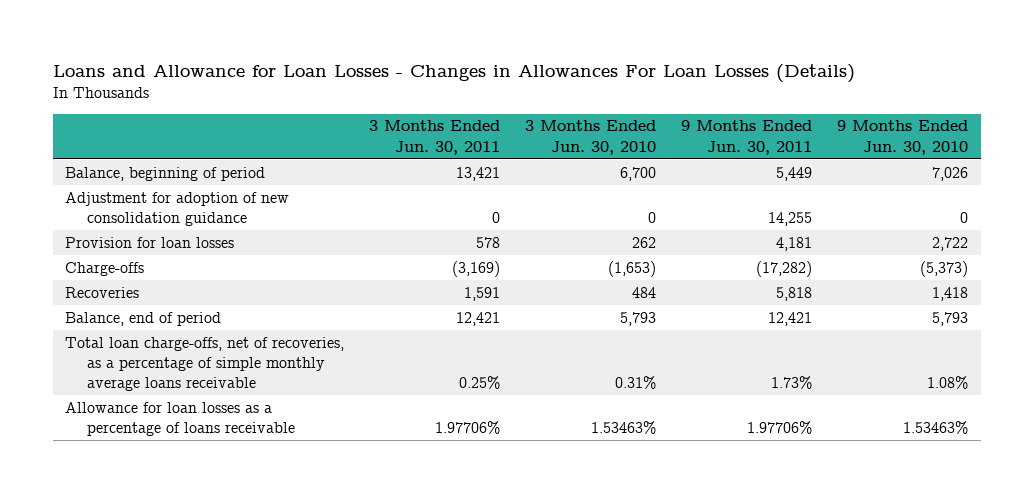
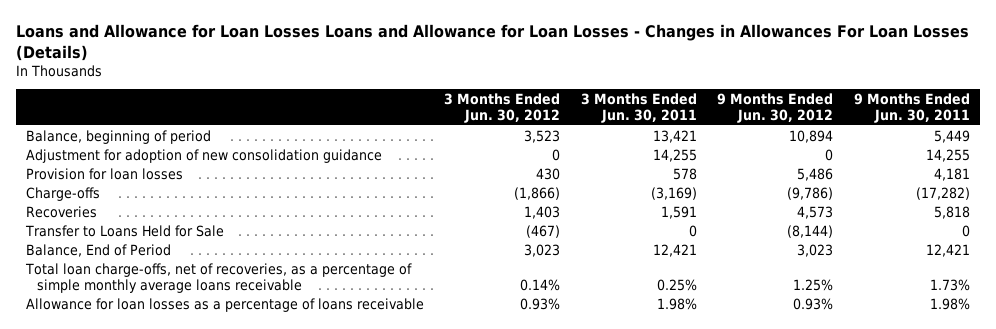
- Loans and Allowance for Loan Losses - Changes in Allowances For Loan Losses (Details)
+ Loans and Allowance for Loan Losses Loans and Allowance for Loan Losses - Changes in Allowances For Loan Losses (Details)
- | 3 Months Ended Jun. 30, 2011 | 3 Months Ended Jun. 30, 2010 | 9 Months Ended Jun. 30, 2011 | 9 Months Ended Jun. 30, 2010
+ | 3 Months Ended Jun. 30, 2012 | 3 Months Ended Jun. 30, 2011 | 9 Months Ended Jun. 30, 2012 | 9 Months Ended Jun. 30, 2011
- Adjustment for adoption of new consolidation guidance | 0 | 0 | 14,255 | 0
+ Adjustment for adoption of new consolidation guidance | 0 | 14,255 | 0 | 14,255
- Balance, end of period | 12,421 | 5,793 | 12,421 | 5,793
+ Transfer to Loans Held for Sale | (467) | 0 | (8,144) | 0
+ Balance, End of Period | 3,023 | 12,421 | 3,023 | 12,421
- Allowance for loan losses as a percentage of loans receivable | 1.97706% | 1.53463% | 1.97706% | 1.53463%
+ Allowance for loan losses as a percentage of loans receivable | 0.93% | 1.98% | 0.93% | 1.98%

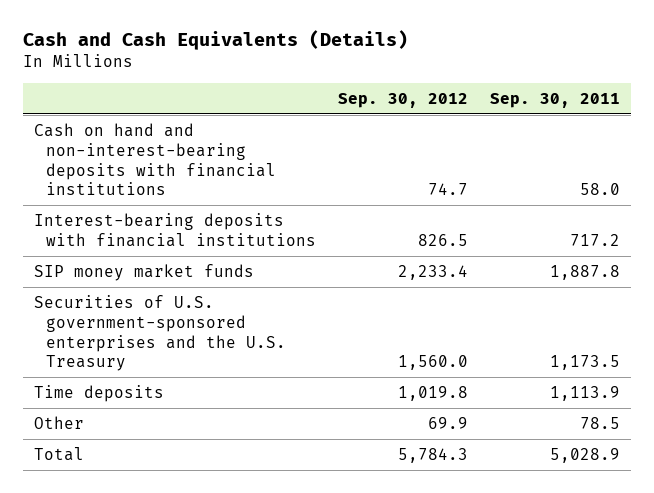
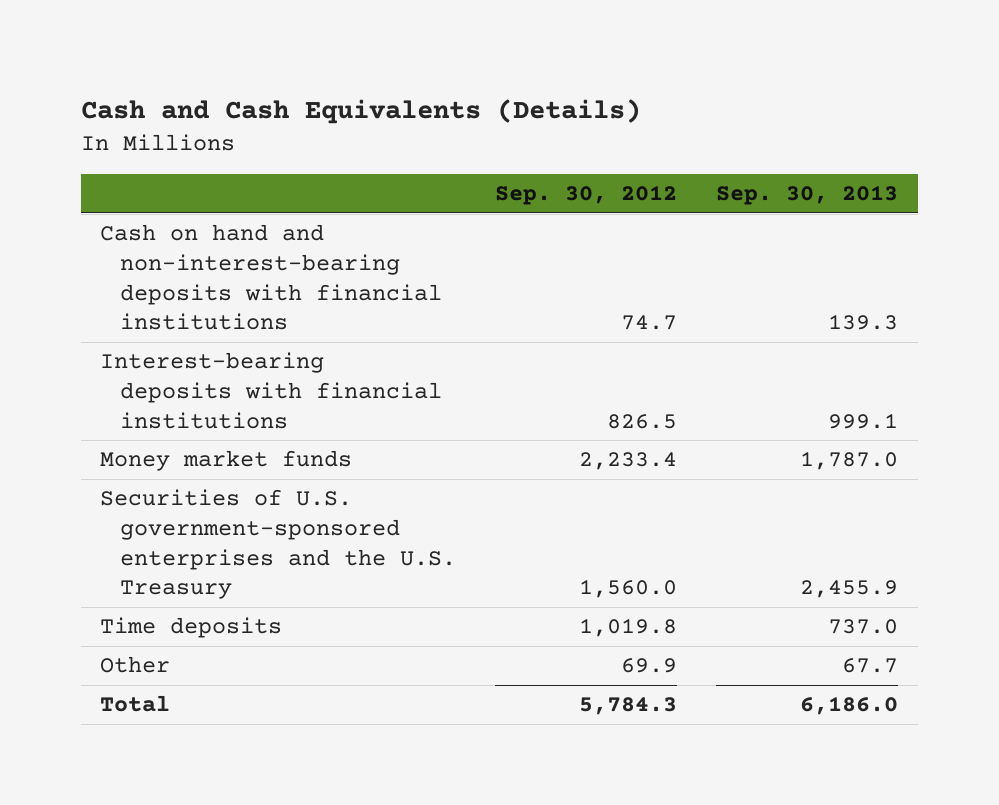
- | Sep. 30, 2012 | Sep. 30, 2011
+ | Sep. 30, 2012 | Sep. 30, 2013
- SIP money market funds | 2,233.4 | 1,887.8
+ Money market funds | 2,233.4 | 1,787.0

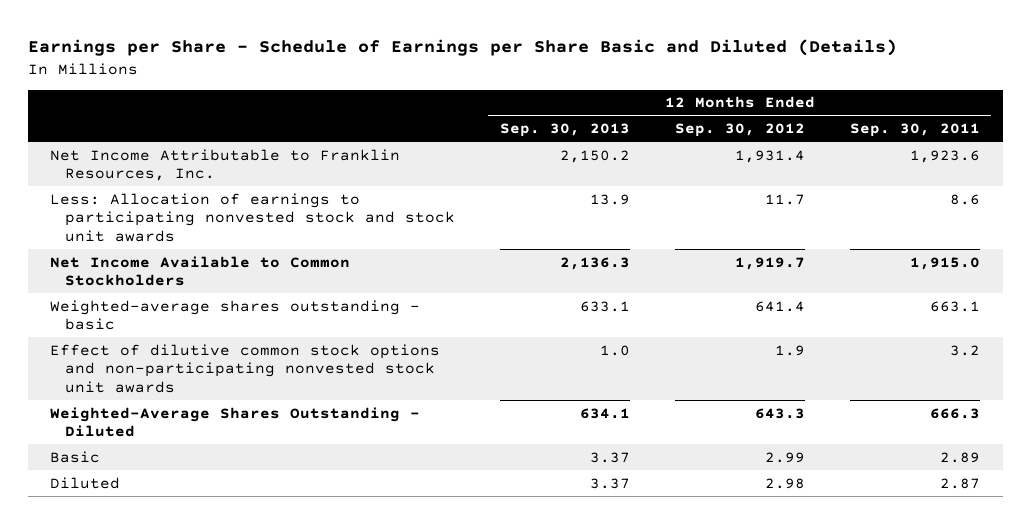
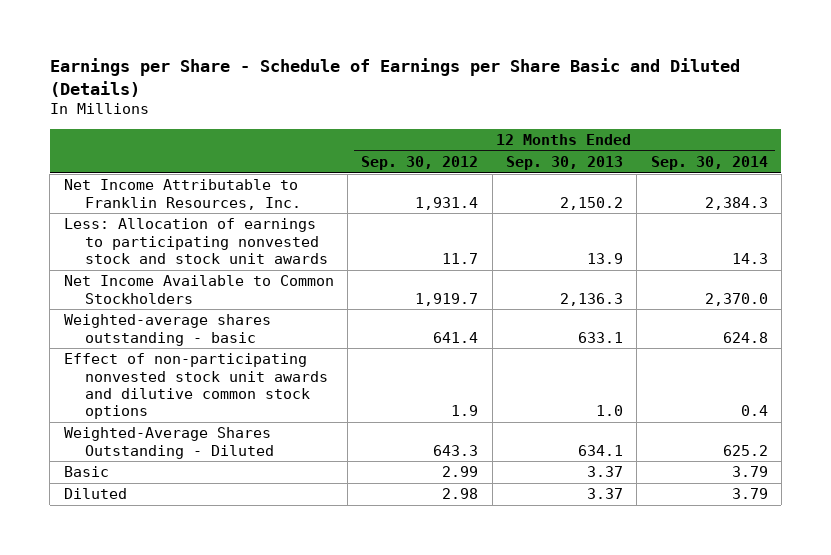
- | 12 Months Ended Sep. 30, 2013 | 12 Months Ended Sep. 30, 2012 | 12 Months Ended Sep. 30, 2011
+ | 12 Months Ended Sep. 30, 2012 | 12 Months Ended Sep. 30, 2013 | 12 Months Ended Sep. 30, 2014
- Effect of dilutive common stock options and non-participating nonvested stock unit awards | 1.0 | 1.9 | 3.2
+ Effect of non-participating nonvested stock unit awards and dilutive common stock options | 1.9 | 1.0 | 0.4

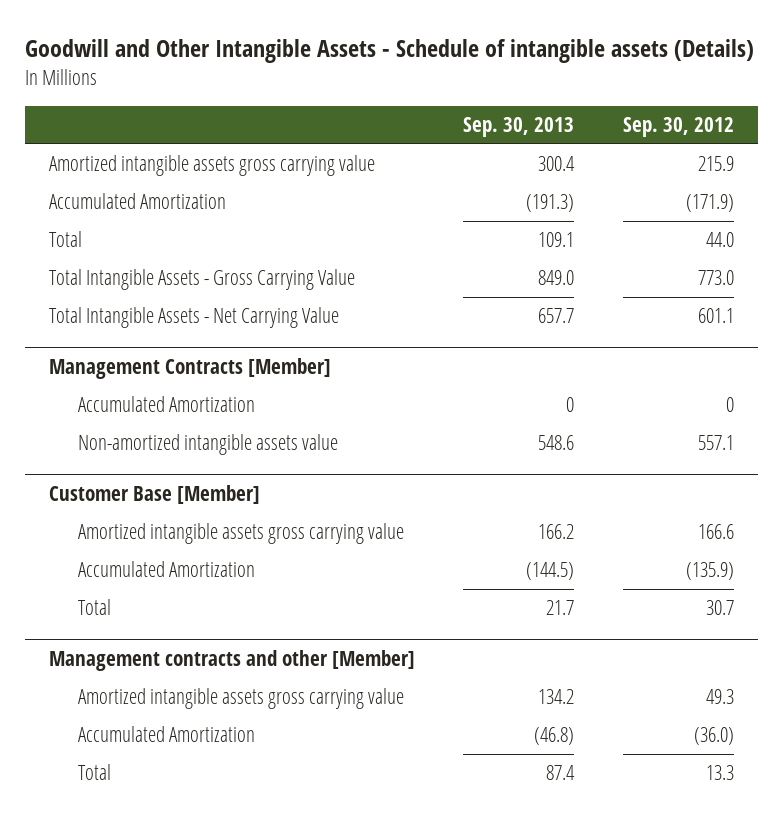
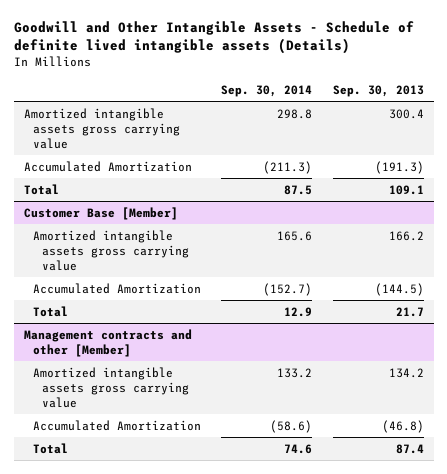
- Goodwill and Other Intangible Assets - Schedule of intangible assets (Details)
+ Goodwill and Other Intangible Assets - Schedule of definite lived intangible assets (Details)
- | Sep. 30, 2013 | Sep. 30, 2012
+ | Sep. 30, 2014 | Sep. 30, 2013
- Total Intangible Assets - Gross Carrying Value | 849.0 | 773.0
- Total Intangible Assets - Net Carrying Value | 657.7 | 601.1
- Management Contracts [Member]
- Accumulated Amortization | 0 | 0
- Non-amortized intangible assets value | 548.6 | 557.1

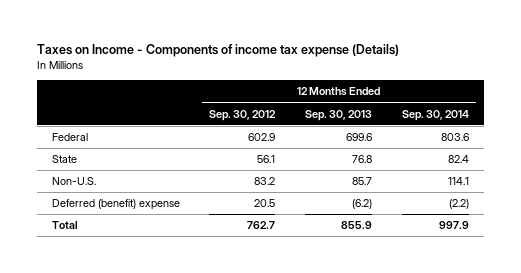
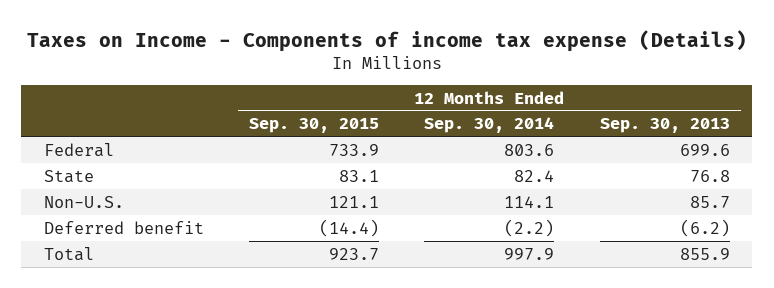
- | 12 Months Ended Sep. 30, 2012 | 12 Months Ended Sep. 30, 2013 | 12 Months Ended Sep. 30, 2014
+ | 12 Months Ended Sep. 30, 2015 | 12 Months Ended Sep. 30, 2014 | 12 Months Ended Sep. 30, 2013
- Deferred (benefit) expense | 20.5 | (6.2) | (2.2)
+ Deferred benefit | (14.4) | (2.2) | (6.2)

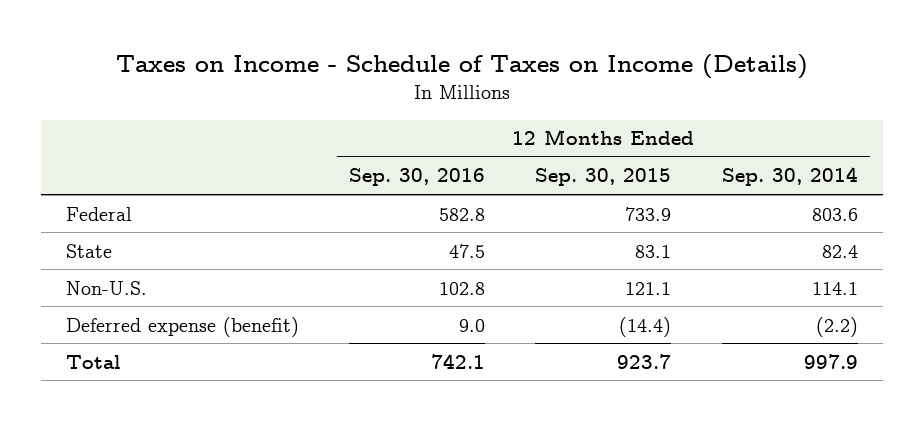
- Taxes on Income - Components of income tax expense (Details)
+ Taxes on Income - Schedule of Taxes on Income (Details)
- | 12 Months Ended Sep. 30, 2015 | 12 Months Ended Sep. 30, 2014 | 12 Months Ended Sep. 30, 2013
+ | 12 Months Ended Sep. 30, 2016 | 12 Months Ended Sep. 30, 2015 | 12 Months Ended Sep. 30, 2014
- Deferred benefit | (14.4) | (2.2) | (6.2)
+ Deferred expense (benefit) | 9.0 | (14.4) | (2.2)

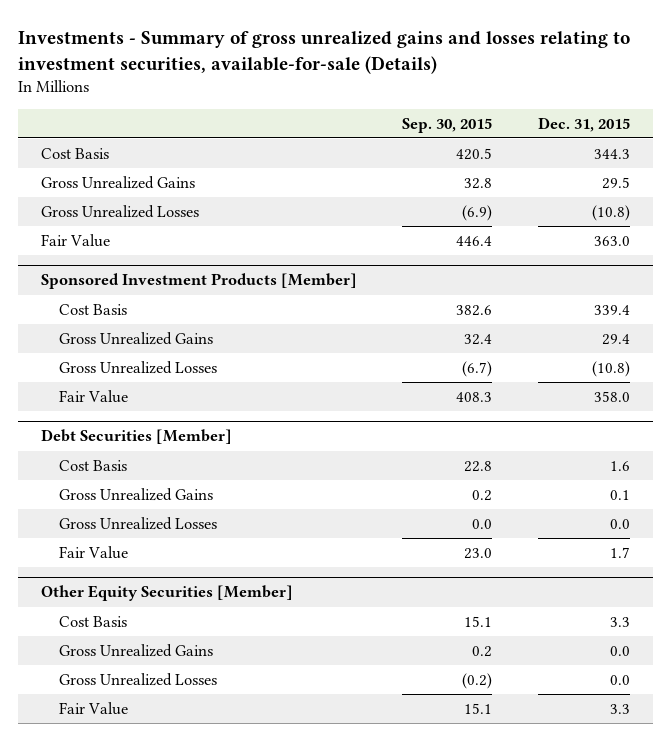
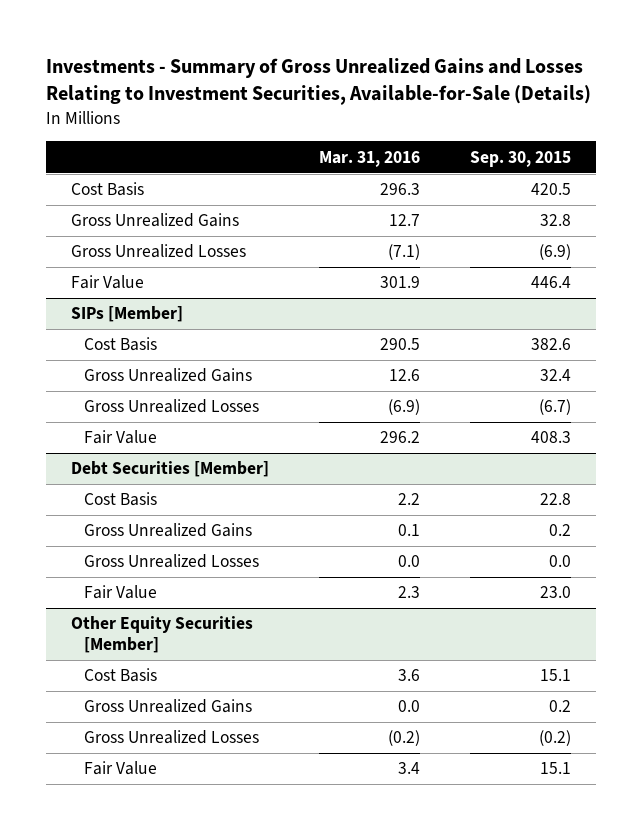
- Investments - Summary of gross unrealized gains and losses relating to investment securities, available-for-sale (Details)
+ Investments - Summary of Gross Unrealized Gains and Losses Relating to Investment Securities, Available-for-Sale (Details)
- | Sep. 30, 2015 | Dec. 31, 2015
+ | Mar. 31, 2016 | Sep. 30, 2015
- Sponsored Investment Products [Member]
+ SIPs [Member]

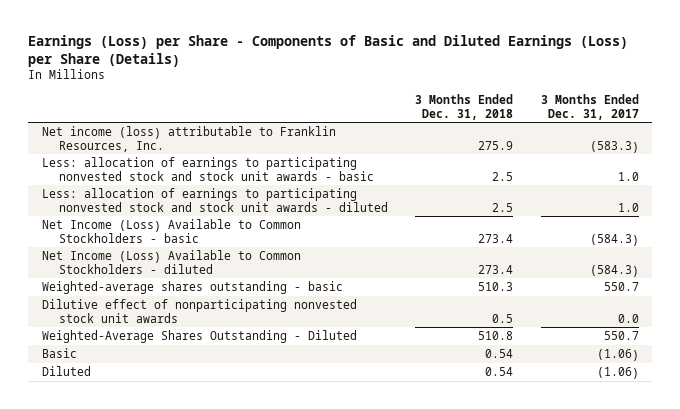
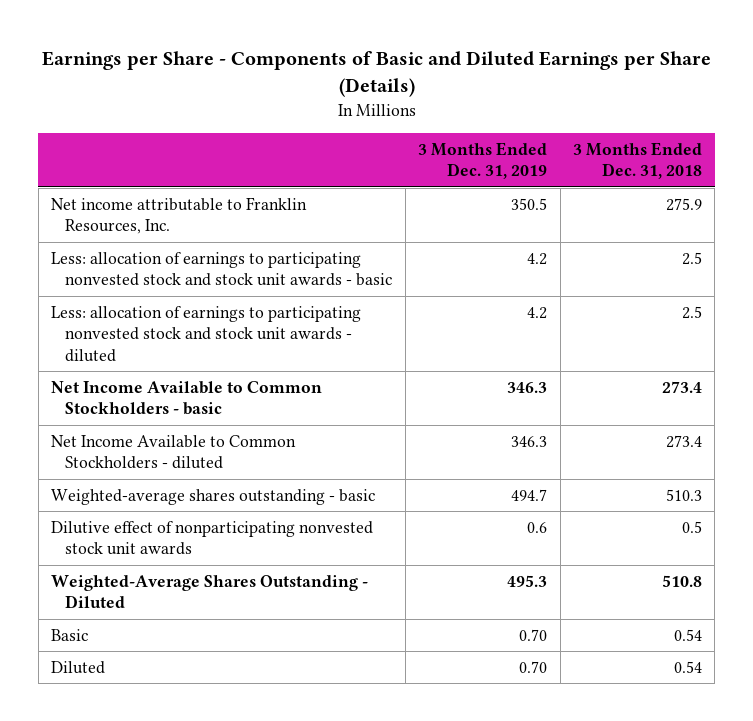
- Earnings (Loss) per Share - Components of Basic and Diluted Earnings (Loss) per Share (Details)
+ Earnings per Share - Components of Basic and Diluted Earnings per Share (Details)
- | 3 Months Ended Dec. 31, 2018 | 3 Months Ended Dec. 31, 2017
+ | 3 Months Ended Dec. 31, 2019 | 3 Months Ended Dec. 31, 2018
- Net income (loss) attributable to Franklin Resources, Inc. | 275.9 | (583.3)
+ Net income attributable to Franklin Resources, Inc. | 350.5 | 275.9
- Net Income (Loss) Available to Common Stockholders - basic | 273.4 | (584.3)
- Net Income (Loss) Available to Common Stockholders - diluted | 273.4 | (584.3)
+ Net Income Available to Common Stockholders - basic | 346.3 | 273.4
+ Net Income Available to Common Stockholders - diluted | 346.3 | 273.4

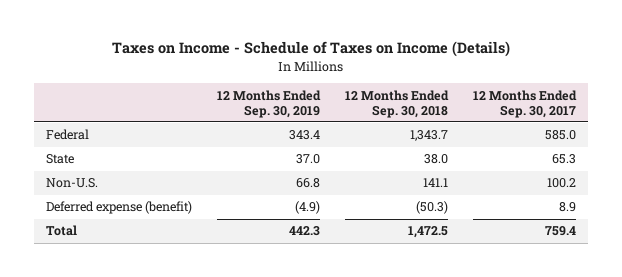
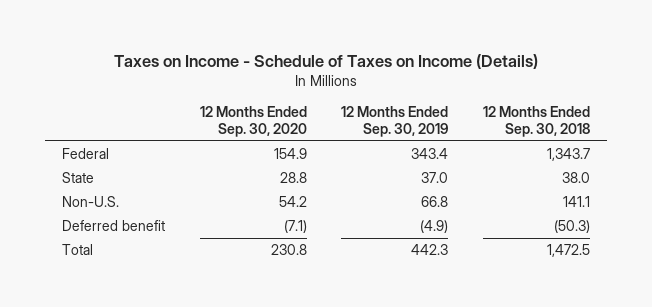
- | 12 Months Ended Sep. 30, 2019 | 12 Months Ended Sep. 30, 2018 | 12 Months Ended Sep. 30, 2017
+ | 12 Months Ended Sep. 30, 2020 | 12 Months Ended Sep. 30, 2019 | 12 Months Ended Sep. 30, 2018
- Deferred expense (benefit) | (4.9) | (50.3) | 8.9
+ Deferred benefit | (7.1) | (4.9) | (50.3)

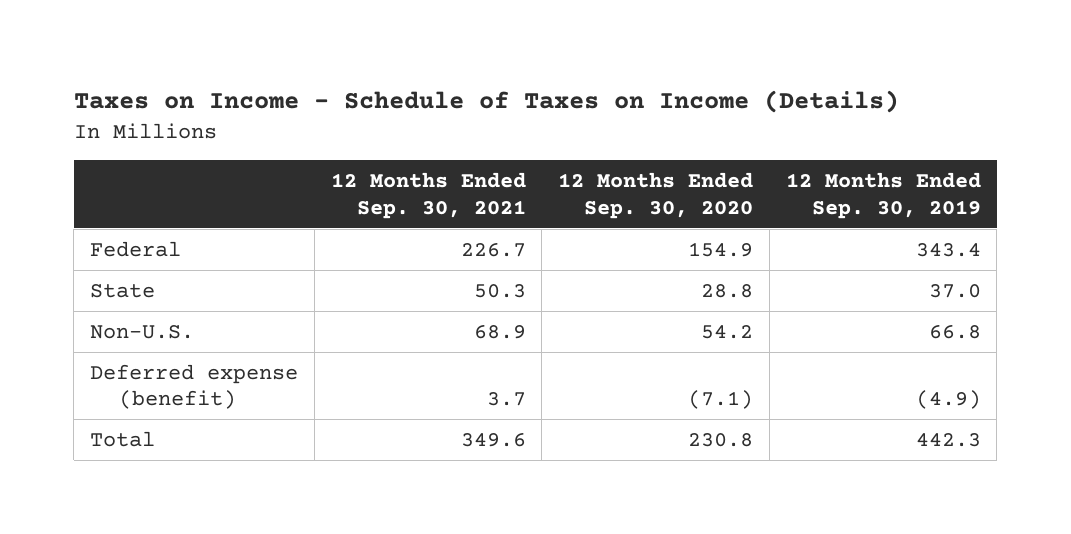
- | 12 Months Ended Sep. 30, 2020 | 12 Months Ended Sep. 30, 2019 | 12 Months Ended Sep. 30, 2018
+ | 12 Months Ended Sep. 30, 2021 | 12 Months Ended Sep. 30, 2020 | 12 Months Ended Sep. 30, 2019
- Deferred benefit | (7.1) | (4.9) | (50.3)
+ Deferred expense (benefit) | 3.7 | (7.1) | (4.9)

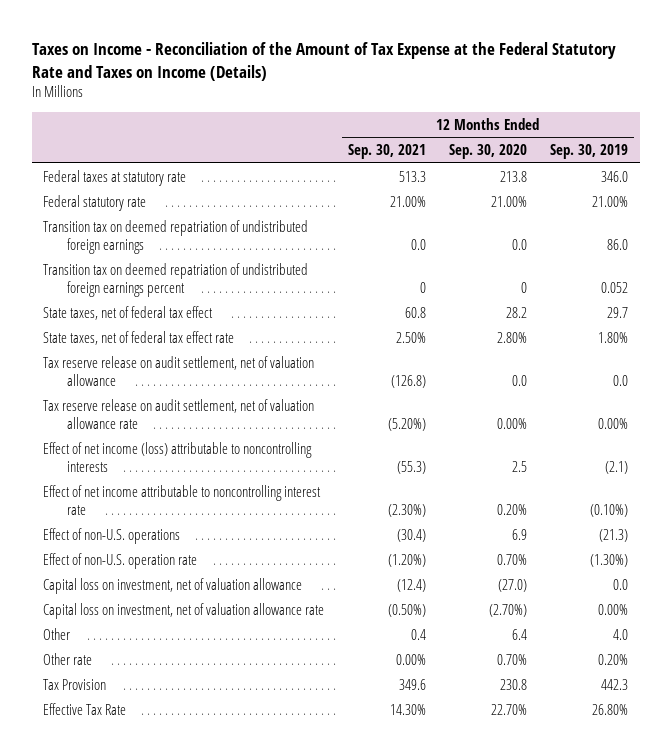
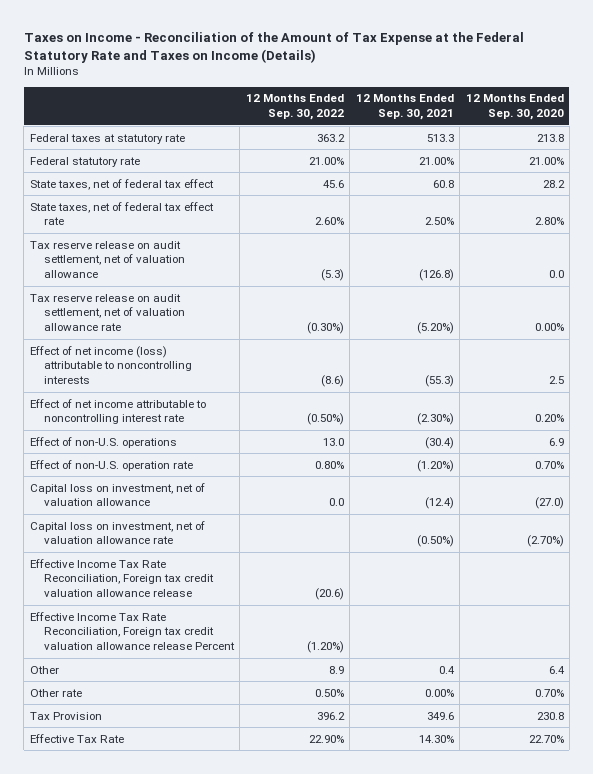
- | 12 Months Ended Sep. 30, 2021 | 12 Months Ended Sep. 30, 2020 | 12 Months Ended Sep. 30, 2019
+ | 12 Months Ended Sep. 30, 2022 | 12 Months Ended Sep. 30, 2021 | 12 Months Ended Sep. 30, 2020
- Transition tax on deemed repatriation of undistributed foreign earnings | 0.0 | 0.0 | 86.0
- Transition tax on deemed repatriation of undistributed foreign earnings percent | 0 | 0 | 0.052
+ Effective Income Tax Rate Reconciliation, Foreign tax credit valuation allowance release | (20.6) | |
+ Effective Income Tax Rate Reconciliation, Foreign tax credit valuation allowance release Percent | (1.20%) | |

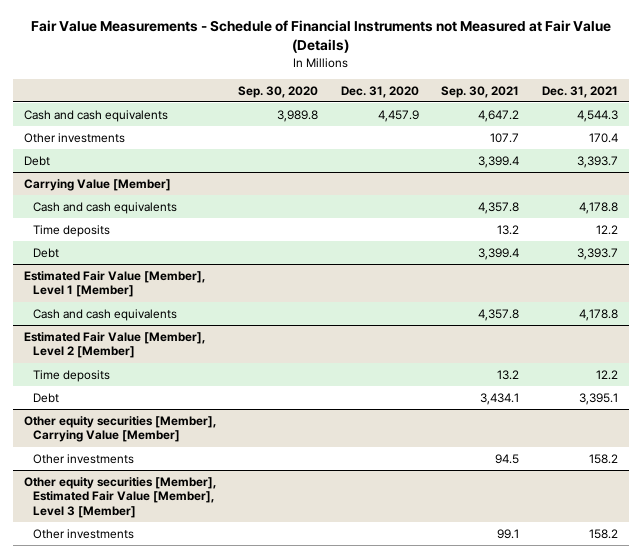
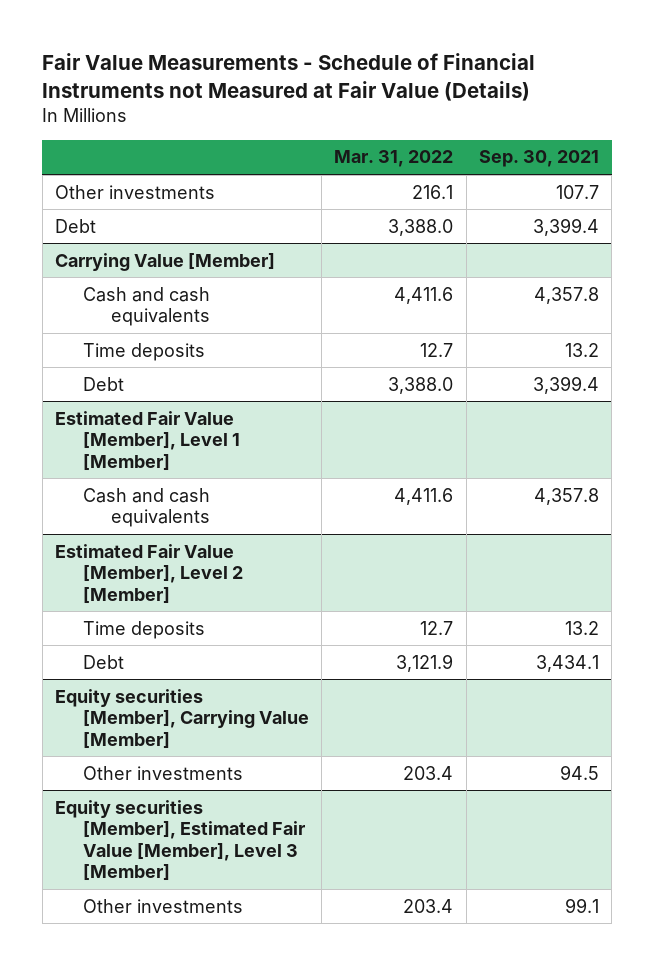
- | Sep. 30, 2020 | Dec. 31, 2020 | Sep. 30, 2021 | Dec. 31, 2021
+ | Mar. 31, 2022 | Sep. 30, 2021
- Cash and cash equivalents | 3,989.8 | 4,457.9 | 4,647.2 | 4,544.3
- Other equity securities [Member], Carrying Value [Member]
+ Equity securities [Member], Carrying Value [Member]
- Other equity securities [Member], Estimated Fair Value [Member], Level 3 [Member]
+ Equity securities [Member], Estimated Fair Value [Member], Level 3 [Member]

